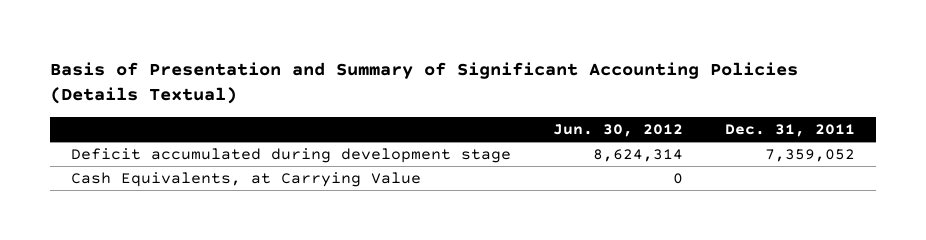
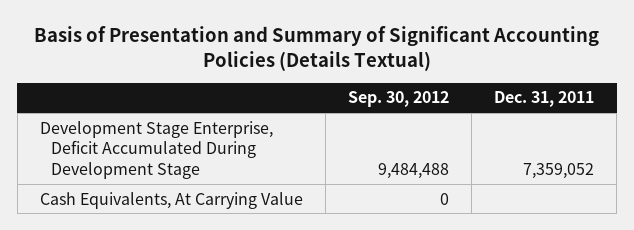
- | Jun. 30, 2012 | Dec. 31, 2011
+ | Sep. 30, 2012 | Dec. 31, 2011
- Deficit accumulated during development stage | 8,624,314 | 7,359,052
- Cash Equivalents, at Carrying Value | 0 |
+ Development Stage Enterprise, Deficit Accumulated During Development Stage | 9,484,488 | 7,359,052
+ Cash Equivalents, At Carrying Value | 0 |

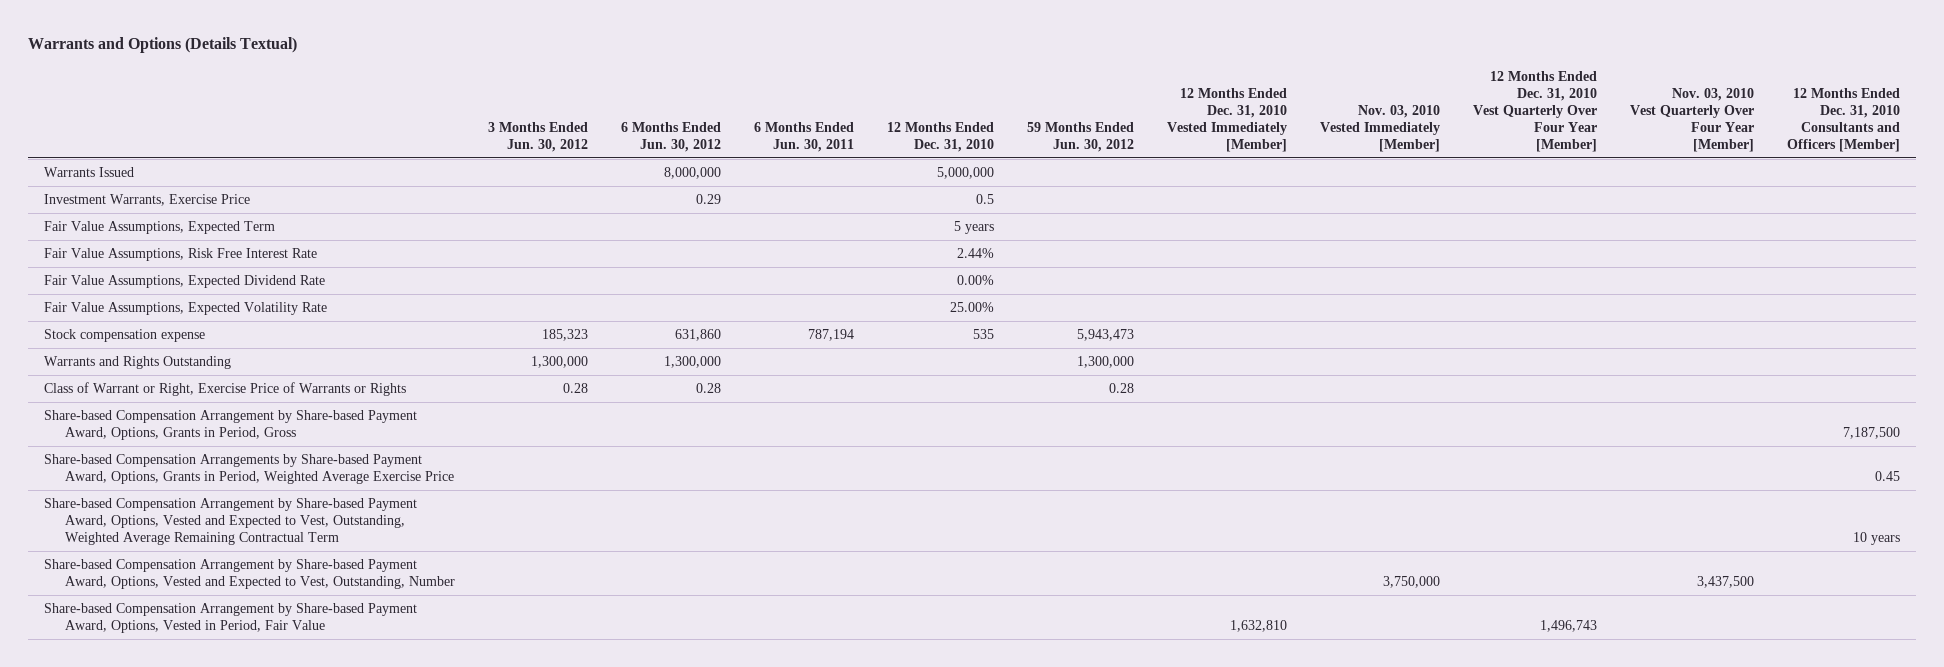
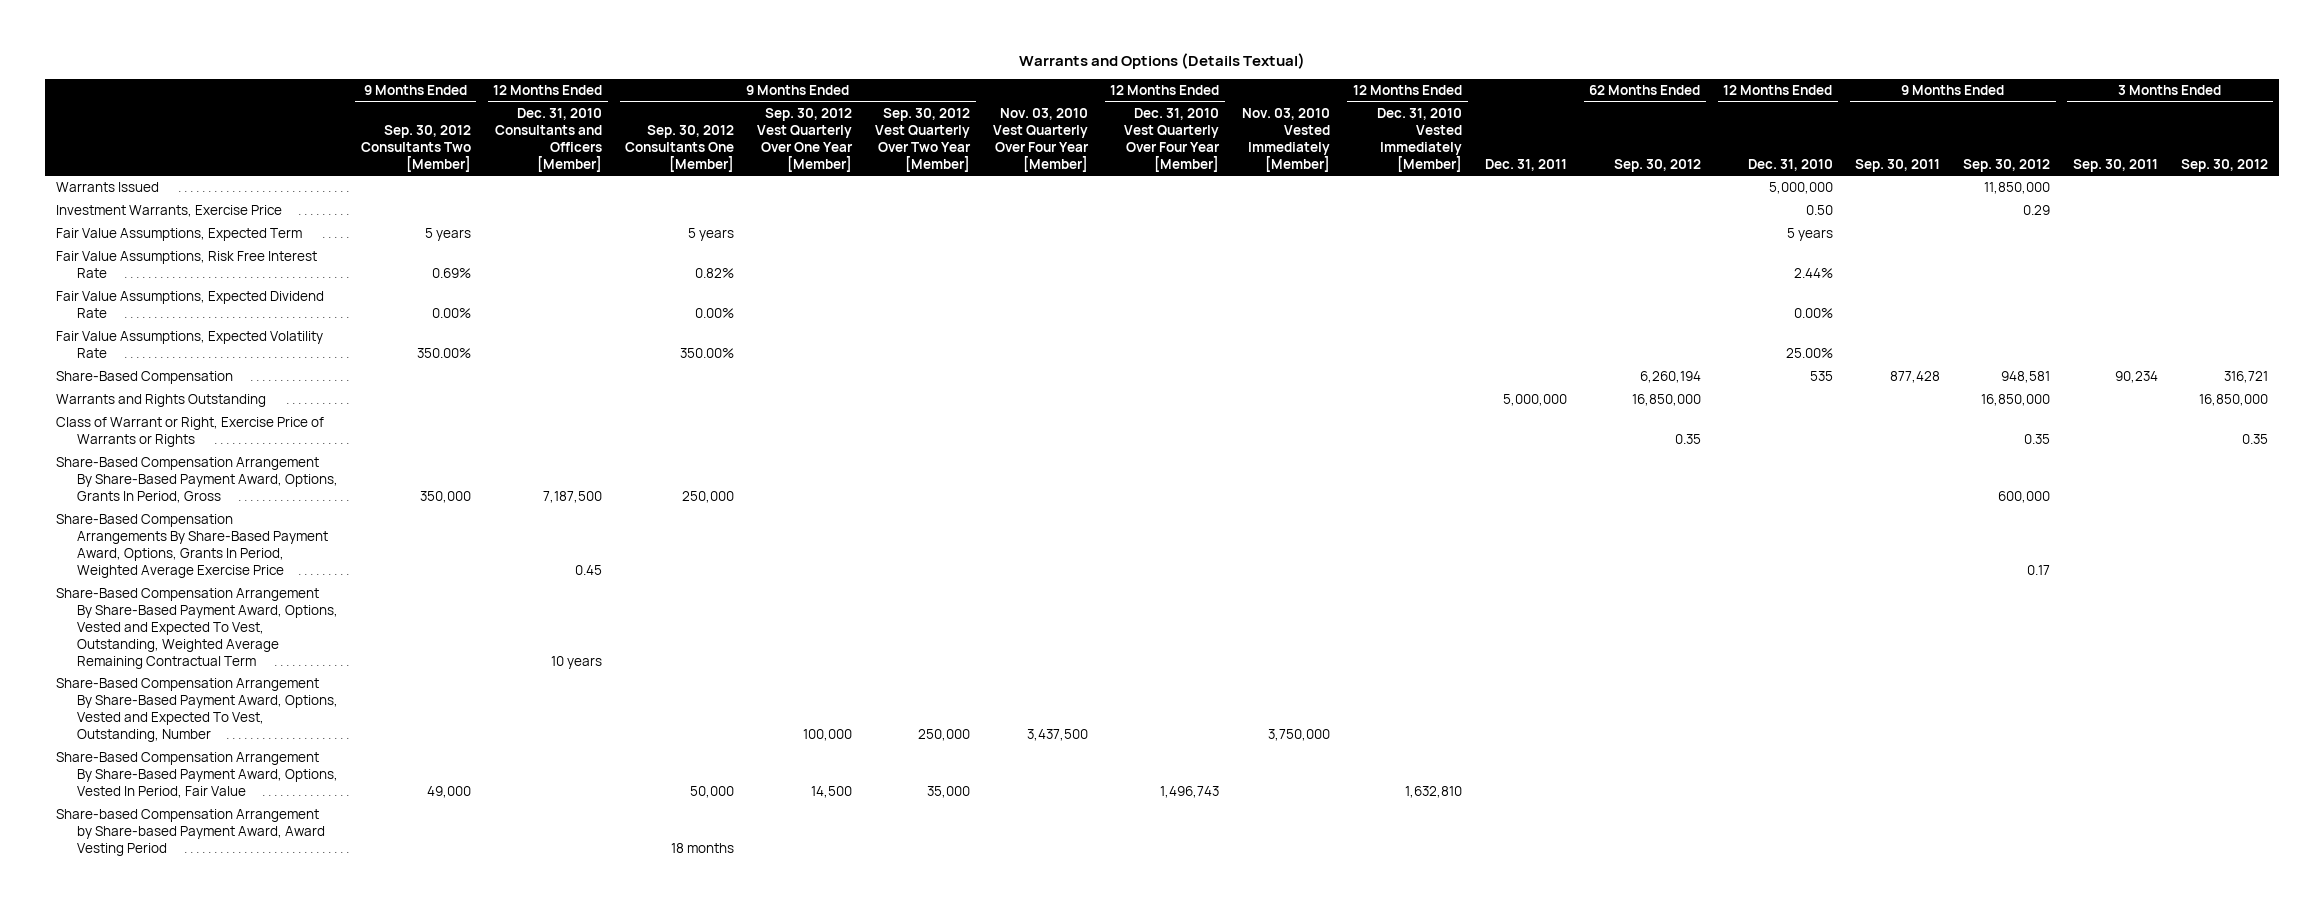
- | 3 Months Ended Jun. 30, 2012 | 6 Months Ended Jun. 30, 2012 | 6 Months Ended Jun. 30, 2011 | 12 Months Ended Dec. 31, 2010 | 59 Months Ended Jun. 30, 2012 | 12 Months Ended Dec. 31, 2010 Vested Immediately [Member] | Nov. 03, 2010 Vested Immediately [Member] | 12 Months Ended Dec. 31, 2010 Vest Quarterly Over Four Year [Member] | Nov. 03, 2010 Vest Quarterly Over Four Year [Member] | 12 Months Ended Dec. 31, 2010 Consultants and Officers [Member]
+ | 9 Months Ended Sep. 30, 2012 Consultants Two [Member] | 12 Months Ended Dec. 31, 2010 Consultants and Officers [Member] | 9 Months Ended Sep. 30, 2012 Consultants One [Member] | 9 Months Ended Sep. 30, 2012 Vest Quarterly Over One Year [Member] | 9 Months Ended Sep. 30, 2012 Vest Quarterly Over Two Year [Member] | Nov. 03, 2010 Vest Quarterly Over Four Year [Member] | 12 Months Ended Dec. 31, 2010 Vest Quarterly Over Four Year [Member] | Nov. 03, 2010 Vested Immediately [Member] | 12 Months Ended Dec. 31, 2010 Vested Immediately [Member] | Dec. 31, 2011 | 62 Months Ended Sep. 30, 2012 | 12 Months Ended Dec. 31, 2010 | 9 Months Ended Sep. 30, 2011 | 9 Months Ended Sep. 30, 2012 | 3 Months Ended Sep. 30, 2011 | 3 Months Ended Sep. 30, 2012
- Investment Warrants, Exercise Price | | 0.29 | | 0.5 | | | | | |
+ Investment Warrants, Exercise Price | | | | | | | | | | | | 0.50 | | 0.29 | |
- Stock compensation expense | 185,323 | 631,860 | 787,194 | 535 | 5,943,473 | | | | |
+ Share-Based Compensation | | | | | | | | | | | 6,260,194 | 535 | 877,428 | 948,581 | 90,234 | 316,721
- Share-based Compensation Arrangement by Share-based Payment Award, Options, Grants in Period, Gross | | | | | | | | | | 7,187,500
- Share-based Compensation Arrangements by Share-based Payment Award, Options, Grants in Period, Weighted Average Exercise Price | | | | | | | | | | 0.45
- Share-based Compensation Arrangement by Share-based Payment Award, Options, Vested and Expected to Vest, Outstanding, Weighted Average Remaining Contractual Term | | | | | | | | | | 10 years
- Share-based Compensation Arrangement by Share-based Payment Award, Options, Vested and Expected to Vest, Outstanding, Number | | | | | | | 3,750,000 | | 3,437,500 |
- Share-based Compensation Arrangement by Share-based Payment Award, Options, Vested in Period, Fair Value | | | | | | 1,632,810 | | 1,496,743 | |
+ Share-Based Compensation Arrangement By Share-Based Payment Award, Options, Grants In Period, Gross | 350,000 | 7,187,500 | 250,000 | | | | | | | | | | | 600,000 | |
+ Share-Based Compensation Arrangements By Share-Based Payment Award, Options, Grants In Period, Weighted Average Exercise Price | | 0.45 | | | | | | | | | | | | 0.17 | |
+ Share-Based Compensation Arrangement By Share-Based Payment Award, Options, Vested and Expected To Vest, Outstanding, Weighted Average Remaining Contractual Term | | 10 years | | | | | | | | | | | | | |
+ Share-Based Compensation Arrangement By Share-Based Payment Award, Options, Vested and Expected To Vest, Outstanding, Number | | | | 100,000 | 250,000 | 3,437,500 | | 3,750,000 | | | | | | | |
+ Share-Based Compensation Arrangement By Share-Based Payment Award, Options, Vested In Period, Fair Value | 49,000 | | 50,000 | 14,500 | 35,000 | | 1,496,743 | | 1,632,810 | | | | | | |
+ Share-based Compensation Arrangement by Share-based Payment Award, Award Vesting Period | | | 18 months | | | | | | | | | | | | |

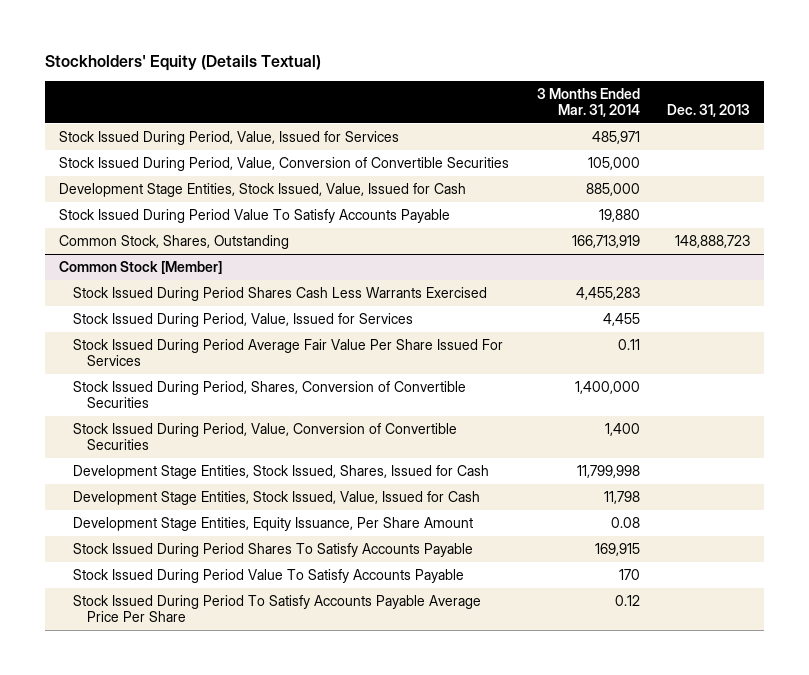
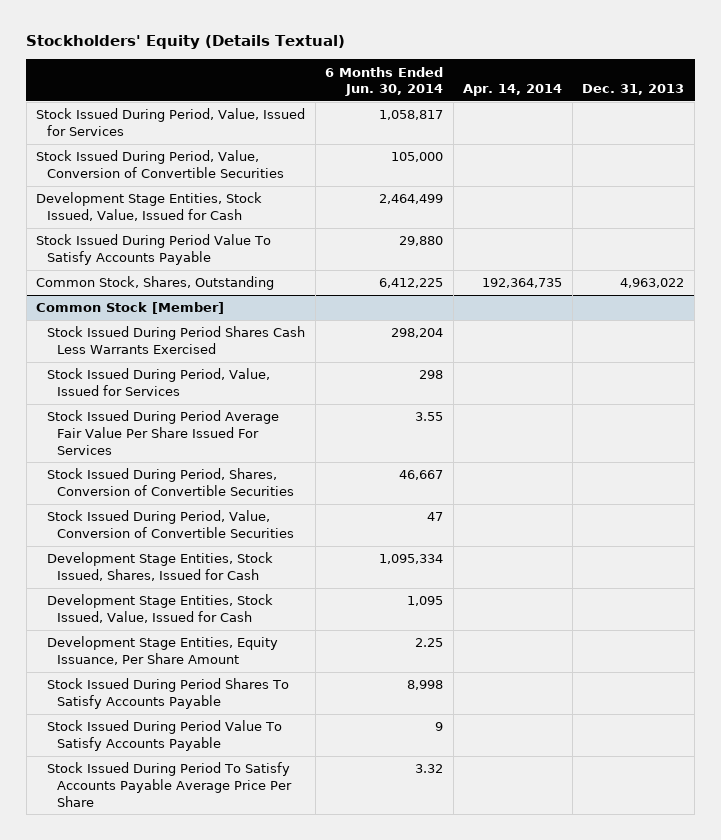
- | 3 Months Ended Mar. 31, 2014 | Dec. 31, 2013
+ | 6 Months Ended Jun. 30, 2014 | Apr. 14, 2014 | Dec. 31, 2013
- Common Stock, Shares, Outstanding | 166,713,919 | 148,888,723
+ Common Stock, Shares, Outstanding | 6,412,225 | 192,364,735 | 4,963,022

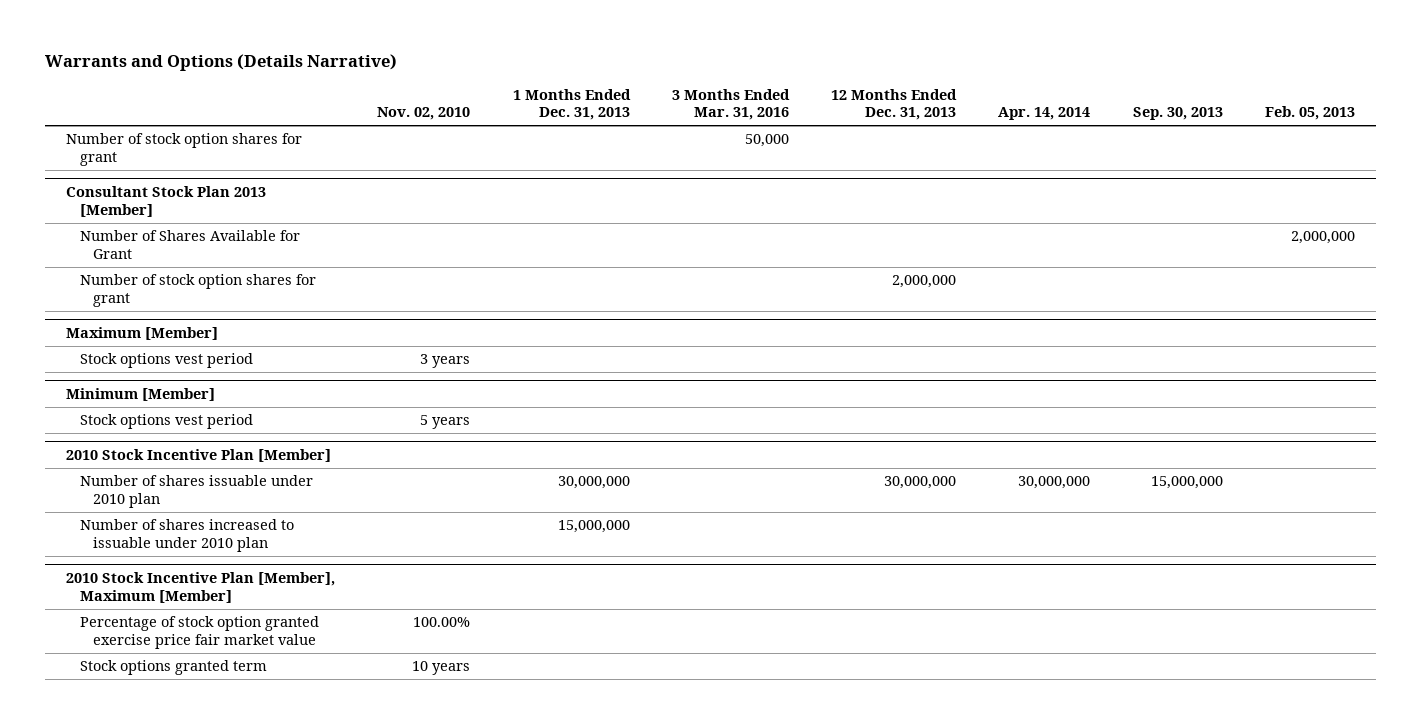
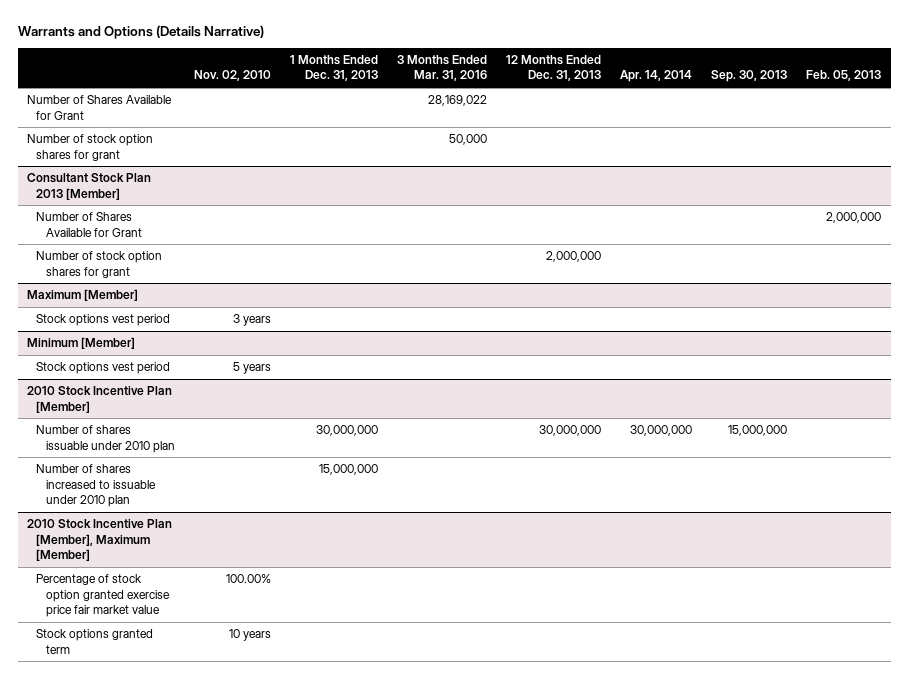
+ Number of Shares Available for Grant | | | 28,169,022 | | | |

